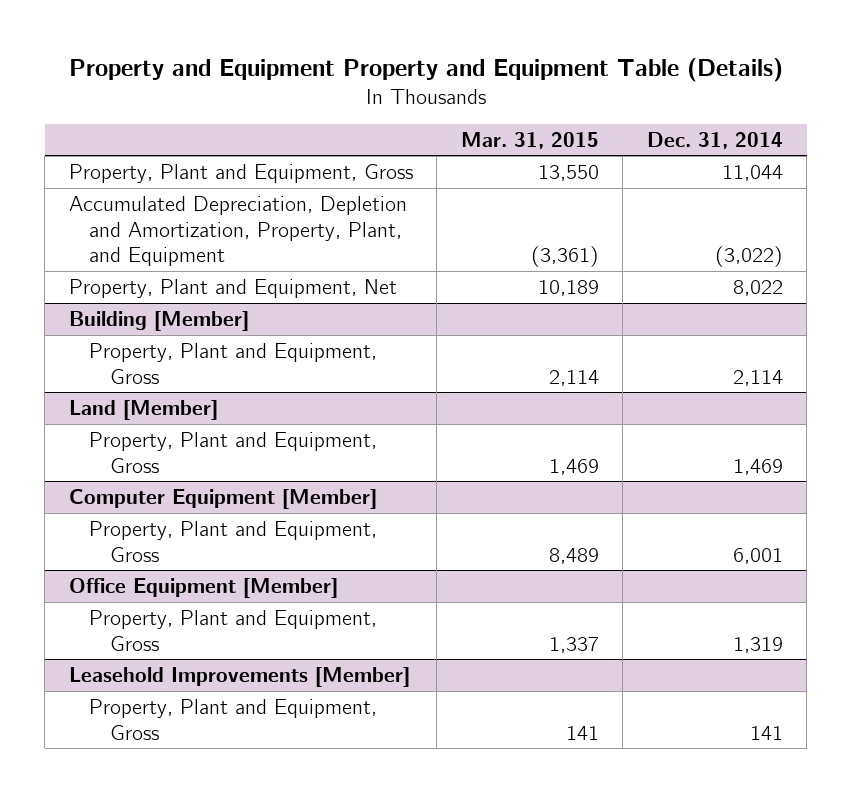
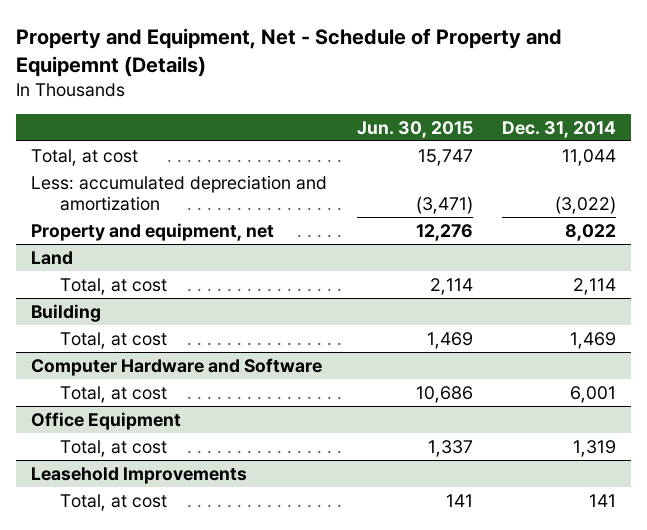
- Property and Equipment Property and Equipment Table (Details)
+ Property and Equipment, Net - Schedule of Property and Equipemnt (Details)
- | Mar. 31, 2015 | Dec. 31, 2014
+ | Jun. 30, 2015 | Dec. 31, 2014
- Property, Plant and Equipment, Gross | 13,550 | 11,044
- Accumulated Depreciation, Depletion and Amortization, Property, Plant, and Equipment | (3,361) | (3,022)
- Property, Plant and Equipment, Net | 10,189 | 8,022
- Building [Member]
- Property, Plant and Equipment, Gross | 2,114 | 2,114
- Land [Member]
- Property, Plant and Equipment, Gross | 1,469 | 1,469
- Computer Equipment [Member]
- Property, Plant and Equipment, Gross | 8,489 | 6,001
- Office Equipment [Member]
- Property, Plant and Equipment, Gross | 1,337 | 1,319
- Leasehold Improvements [Member]
- Property, Plant and Equipment, Gross | 141 | 141
+ Total, at cost | 15,747 | 11,044
+ Less: accumulated depreciation and amortization | (3,471) | (3,022)
+ Property and equipment, net | 12,276 | 8,022
+ Land
+ Total, at cost | 2,114 | 2,114
+ Building
+ Total, at cost | 1,469 | 1,469
+ Computer Hardware and Software
+ Total, at cost | 10,686 | 6,001
+ Office Equipment
+ Total, at cost | 1,337 | 1,319
+ Leasehold Improvements
+ Total, at cost | 141 | 141

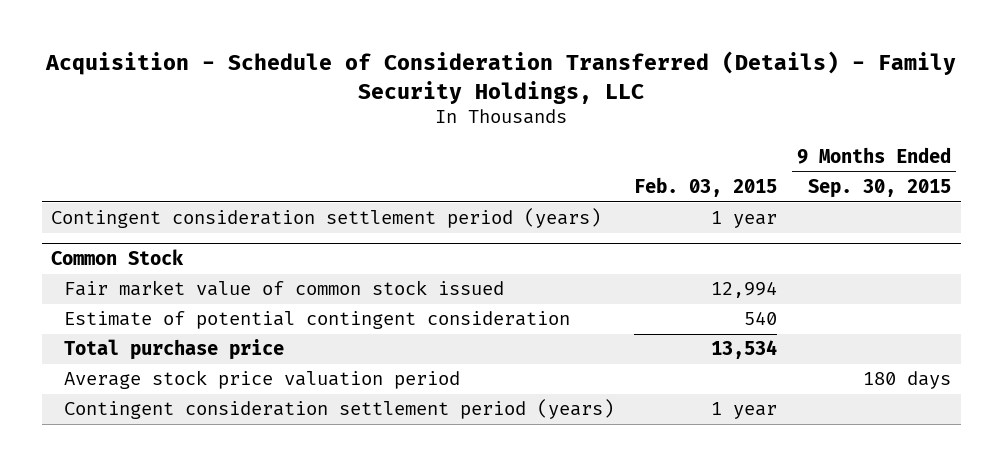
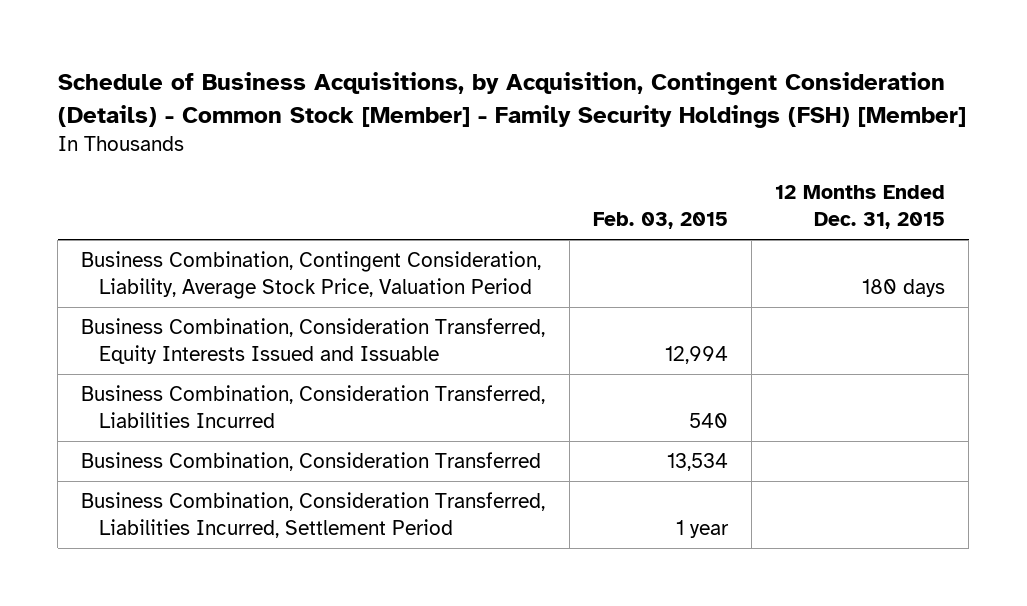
- Acquisition - Schedule of Consideration Transferred (Details) - Family Security Holdings, LLC
+ Schedule of Business Acquisitions, by Acquisition, Contingent Consideration (Details) - Common Stock [Member] - Family Security Holdings (FSH) [Member]
- | Feb. 03, 2015 | 9 Months Ended Sep. 30, 2015
+ | Feb. 03, 2015 | 12 Months Ended Dec. 31, 2015
- Contingent consideration settlement period (years) | 1 year |
- Common Stock
- Fair market value of common stock issued | 12,994 |
- Estimate of potential contingent consideration | 540 |
- Total purchase price | 13,534 |
- Average stock price valuation period | | 180 days
- Contingent consideration settlement period (years) | 1 year |
+ Business Combination, Contingent Consideration, Liability, Average Stock Price, Valuation Period | | 180 days
+ Business Combination, Consideration Transferred, Equity Interests Issued and Issuable | 12,994 |
+ Business Combination, Consideration Transferred, Liabilities Incurred | 540 |
+ Business Combination, Consideration Transferred | 13,534 |
+ Business Combination, Consideration Transferred, Liabilities Incurred, Settlement Period | 1 year |

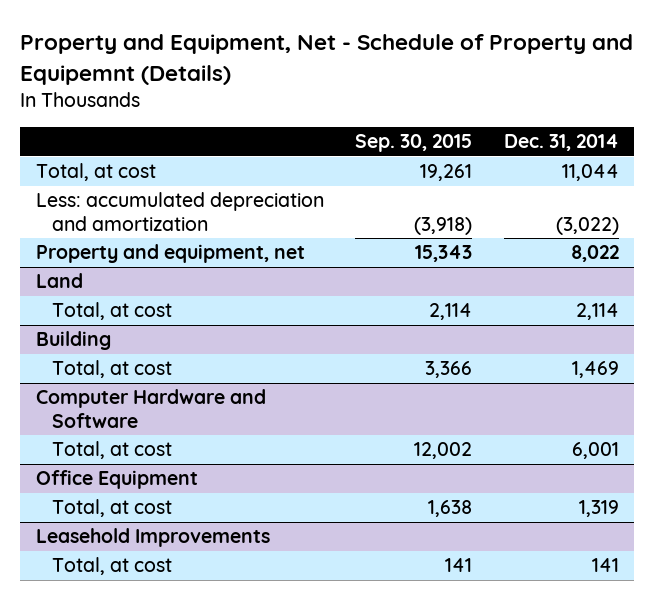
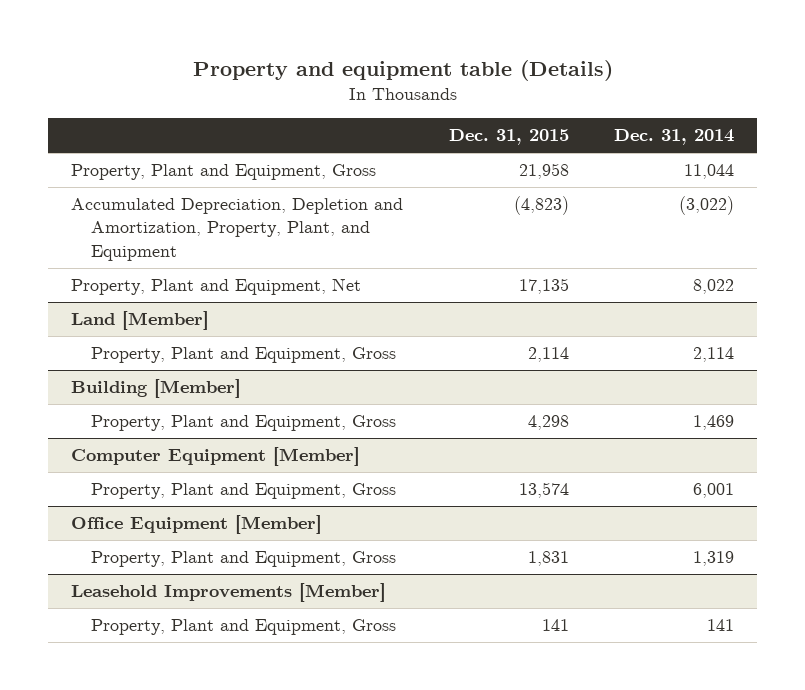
- Property and Equipment, Net - Schedule of Property and Equipemnt (Details)
+ Property and equipment table (Details)
- | Sep. 30, 2015 | Dec. 31, 2014
+ | Dec. 31, 2015 | Dec. 31, 2014
- Total, at cost | 19,261 | 11,044
- Less: accumulated depreciation and amortization | (3,918) | (3,022)
- Property and equipment, net | 15,343 | 8,022
- Land
- Total, at cost | 2,114 | 2,114
- Building
- Total, at cost | 3,366 | 1,469
- Computer Hardware and Software
- Total, at cost | 12,002 | 6,001
- Office Equipment
- Total, at cost | 1,638 | 1,319
- Leasehold Improvements
- Total, at cost | 141 | 141
+ Property, Plant and Equipment, Gross | 21,958 | 11,044
+ Accumulated Depreciation, Depletion and Amortization, Property, Plant, and Equipment | (4,823) | (3,022)
+ Property, Plant and Equipment, Net | 17,135 | 8,022
+ Land [Member]
+ Property, Plant and Equipment, Gross | 2,114 | 2,114
+ Building [Member]
+ Property, Plant and Equipment, Gross | 4,298 | 1,469
+ Computer Equipment [Member]
+ Property, Plant and Equipment, Gross | 13,574 | 6,001
+ Office Equipment [Member]
+ Property, Plant and Equipment, Gross | 1,831 | 1,319
+ Leasehold Improvements [Member]
+ Property, Plant and Equipment, Gross | 141 | 141

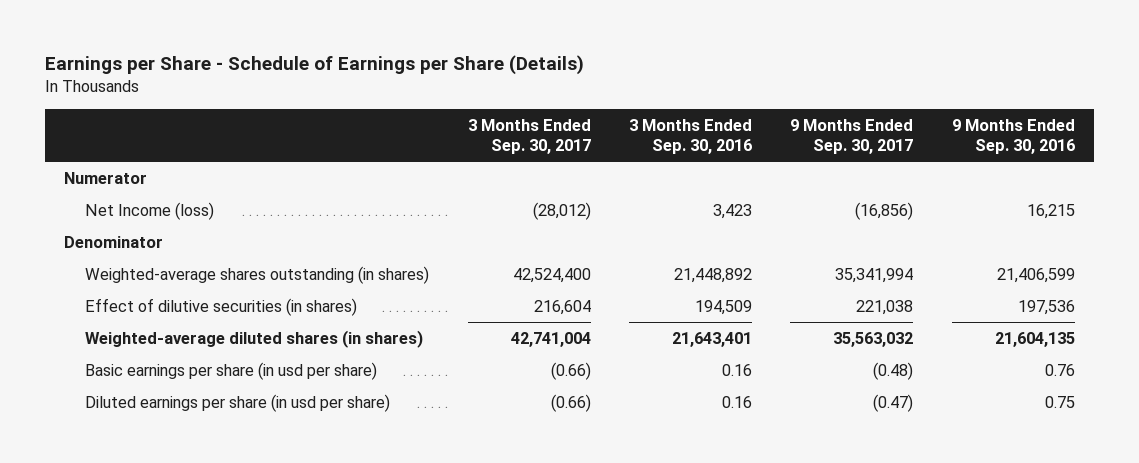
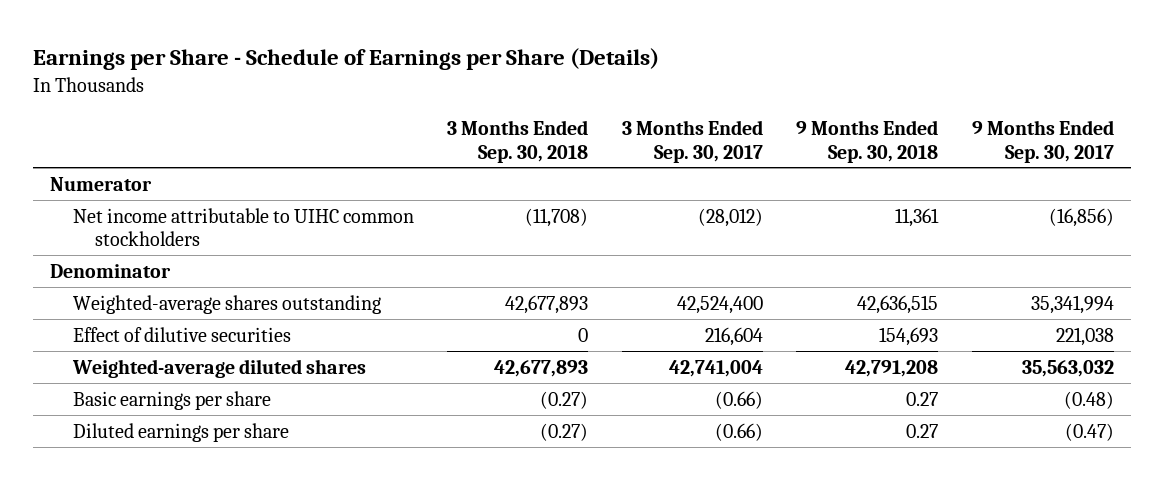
- | 3 Months Ended Sep. 30, 2017 | 3 Months Ended Sep. 30, 2016 | 9 Months Ended Sep. 30, 2017 | 9 Months Ended Sep. 30, 2016
+ | 3 Months Ended Sep. 30, 2018 | 3 Months Ended Sep. 30, 2017 | 9 Months Ended Sep. 30, 2018 | 9 Months Ended Sep. 30, 2017
- Net Income (loss) | (28,012) | 3,423 | (16,856) | 16,215
+ Net income attributable to UIHC common stockholders | (11,708) | (28,012) | 11,361 | (16,856)
- Weighted-average shares outstanding (in shares) | 42,524,400 | 21,448,892 | 35,341,994 | 21,406,599
- Effect of dilutive securities (in shares) | 216,604 | 194,509 | 221,038 | 197,536
- Weighted-average diluted shares (in shares) | 42,741,004 | 21,643,401 | 35,563,032 | 21,604,135
- Basic earnings per share (in usd per share) | (0.66) | 0.16 | (0.48) | 0.76
- Diluted earnings per share (in usd per share) | (0.66) | 0.16 | (0.47) | 0.75
+ Weighted-average shares outstanding | 42,677,893 | 42,524,400 | 42,636,515 | 35,341,994
+ Effect of dilutive securities | 0 | 216,604 | 154,693 | 221,038
+ Weighted-average diluted shares | 42,677,893 | 42,741,004 | 42,791,208 | 35,563,032
+ Basic earnings per share | (0.27) | (0.66) | 0.27 | (0.48)
+ Diluted earnings per share | (0.27) | (0.66) | 0.27 | (0.47)

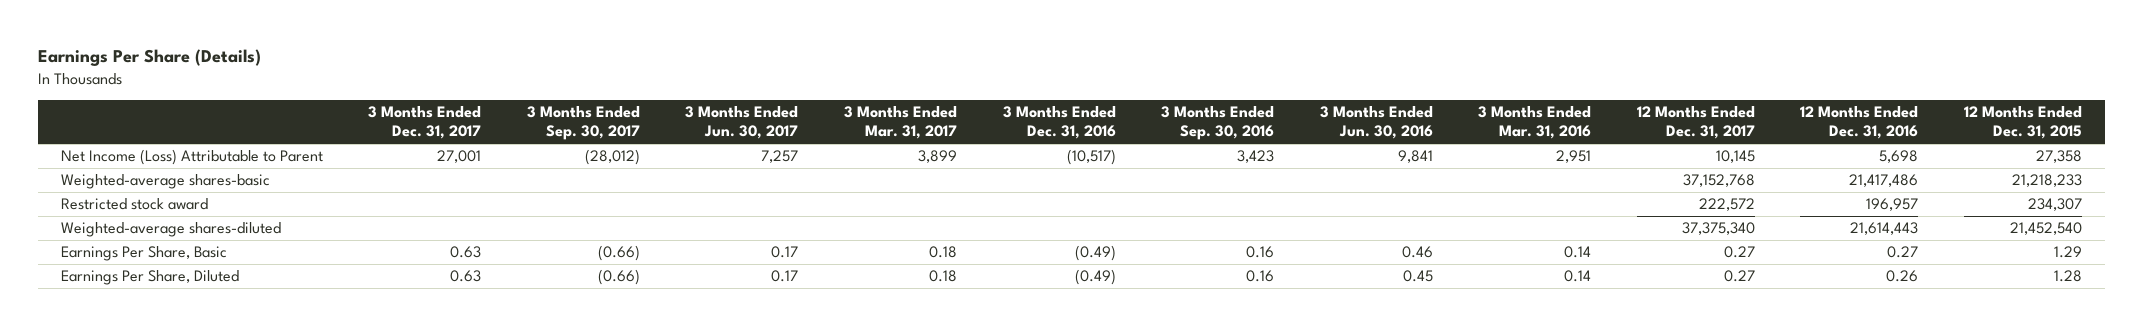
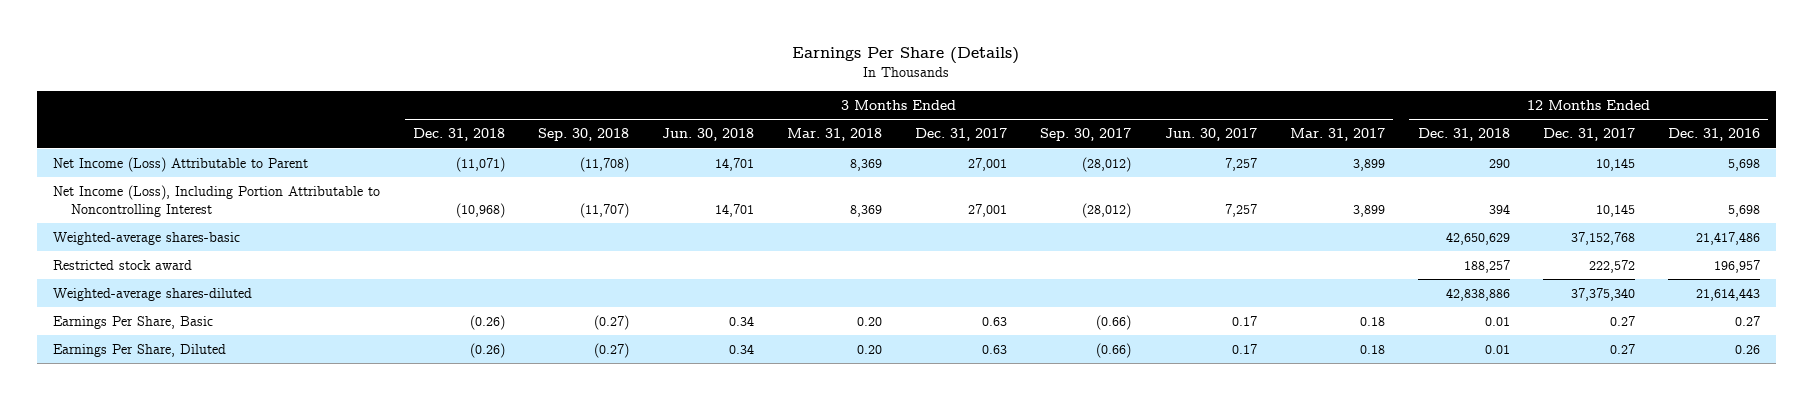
- | 3 Months Ended Dec. 31, 2017 | 3 Months Ended Sep. 30, 2017 | 3 Months Ended Jun. 30, 2017 | 3 Months Ended Mar. 31, 2017 | 3 Months Ended Dec. 31, 2016 | 3 Months Ended Sep. 30, 2016 | 3 Months Ended Jun. 30, 2016 | 3 Months Ended Mar. 31, 2016 | 12 Months Ended Dec. 31, 2017 | 12 Months Ended Dec. 31, 2016 | 12 Months Ended Dec. 31, 2015
+ | 3 Months Ended Dec. 31, 2018 | 3 Months Ended Sep. 30, 2018 | 3 Months Ended Jun. 30, 2018 | 3 Months Ended Mar. 31, 2018 | 3 Months Ended Dec. 31, 2017 | 3 Months Ended Sep. 30, 2017 | 3 Months Ended Jun. 30, 2017 | 3 Months Ended Mar. 31, 2017 | 12 Months Ended Dec. 31, 2018 | 12 Months Ended Dec. 31, 2017 | 12 Months Ended Dec. 31, 2016
+ Net Income (Loss), Including Portion Attributable to Noncontrolling Interest | (10,968) | (11,707) | 14,701 | 8,369 | 27,001 | (28,012) | 7,257 | 3,899 | 394 | 10,145 | 5,698

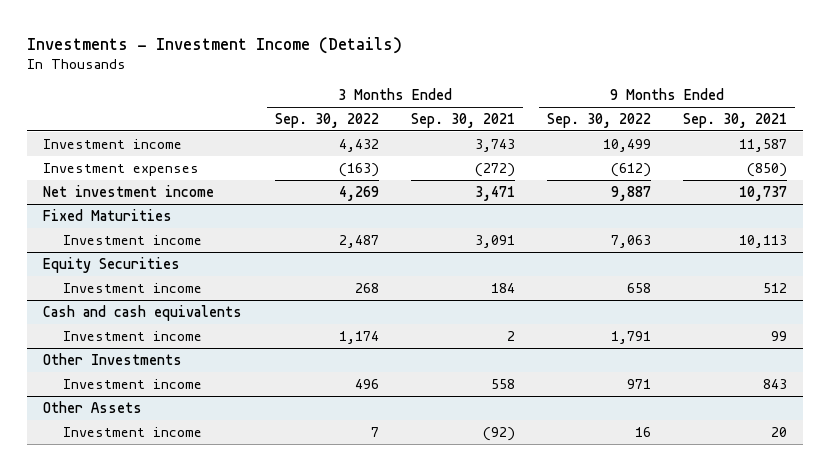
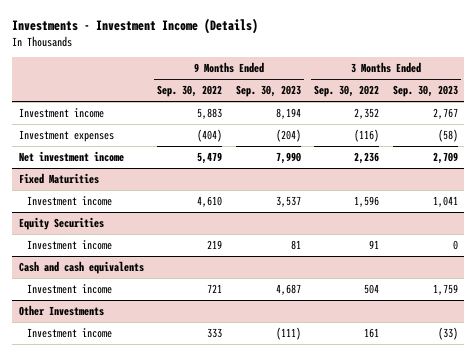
- | 3 Months Ended Sep. 30, 2022 | 3 Months Ended Sep. 30, 2021 | 9 Months Ended Sep. 30, 2022 | 9 Months Ended Sep. 30, 2021
+ | 9 Months Ended Sep. 30, 2022 | 9 Months Ended Sep. 30, 2023 | 3 Months Ended Sep. 30, 2022 | 3 Months Ended Sep. 30, 2023
- Investment income | 4,432 | 3,743 | 10,499 | 11,587
- Investment expenses | (163) | (272) | (612) | (850)
- Net investment income | 4,269 | 3,471 | 9,887 | 10,737
+ Investment income | 5,883 | 8,194 | 2,352 | 2,767
+ Investment expenses | (404) | (204) | (116) | (58)
+ Net investment income | 5,479 | 7,990 | 2,236 | 2,709
@ Fixed Maturities
- Investment income | 2,487 | 3,091 | 7,063 | 10,113
+ Investment income | 4,610 | 3,537 | 1,596 | 1,041
@ Equity Securities
- Investment income | 268 | 184 | 658 | 512
+ Investment income | 219 | 81 | 91 | 0
@ Cash and cash equivalents
- Investment income | 1,174 | 2 | 1,791 | 99
+ Investment income | 721 | 4,687 | 504 | 1,759
@ Other Investments
- Investment income | 496 | 558 | 971 | 843
- Other Assets
- Investment income | 7 | (92) | 16 | 20
@ Other Investments
+ Investment income | 333 | (111) | 161 | (33)

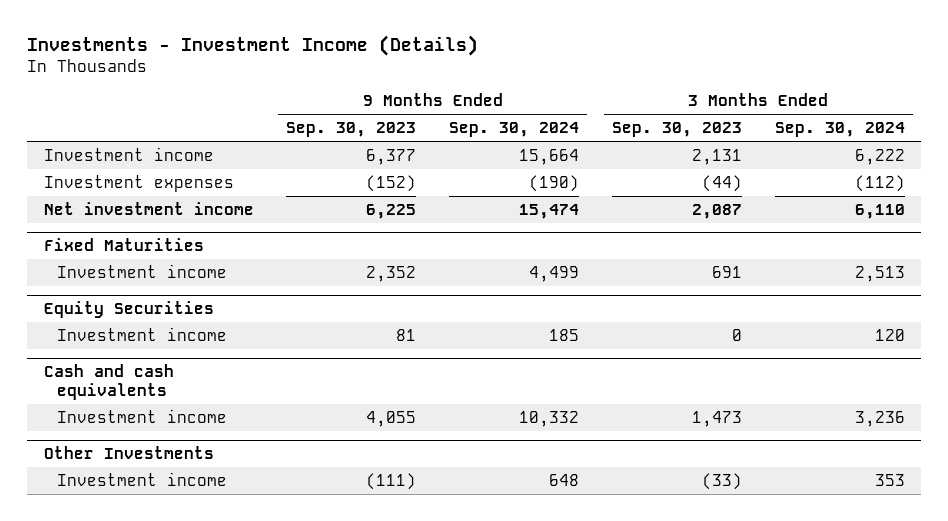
- | 9 Months Ended Sep. 30, 2022 | 9 Months Ended Sep. 30, 2023 | 3 Months Ended Sep. 30, 2022 | 3 Months Ended Sep. 30, 2023
+ | 9 Months Ended Sep. 30, 2023 | 9 Months Ended Sep. 30, 2024 | 3 Months Ended Sep. 30, 2023 | 3 Months Ended Sep. 30, 2024
- Investment income | 5,883 | 8,194 | 2,352 | 2,767
- Investment expenses | (404) | (204) | (116) | (58)
- Net investment income | 5,479 | 7,990 | 2,236 | 2,709
+ Investment income | 6,377 | 15,664 | 2,131 | 6,222
+ Investment expenses | (152) | (190) | (44) | (112)
+ Net investment income | 6,225 | 15,474 | 2,087 | 6,110
@ Fixed Maturities
- Investment income | 4,610 | 3,537 | 1,596 | 1,041
+ Investment income | 2,352 | 4,499 | 691 | 2,513
@ Cash and cash equivalents
- Investment income | 721 | 4,687 | 504 | 1,759
+ Investment income | 4,055 | 10,332 | 1,473 | 3,236

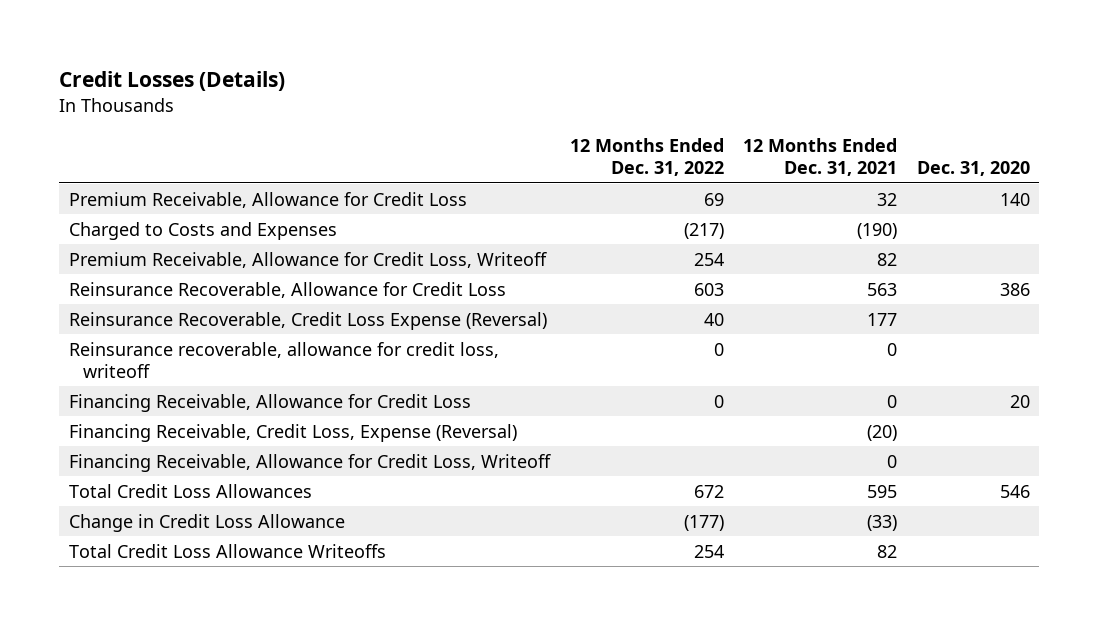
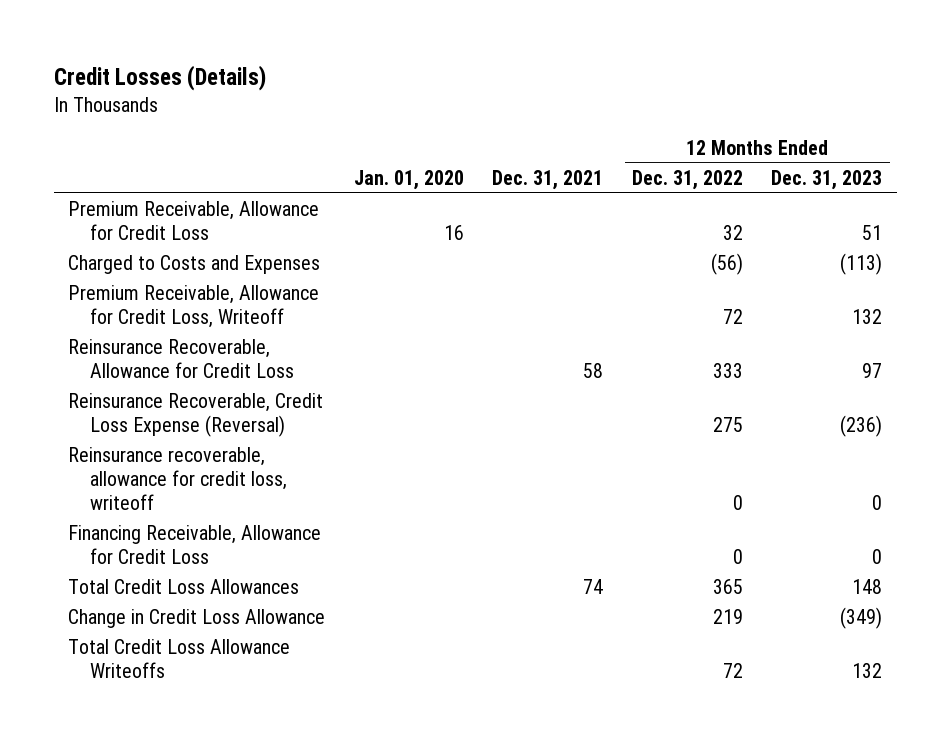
- | 12 Months Ended Dec. 31, 2022 | 12 Months Ended Dec. 31, 2021 | Dec. 31, 2020
+ | Jan. 01, 2020 | Dec. 31, 2021 | 12 Months Ended Dec. 31, 2022 | 12 Months Ended Dec. 31, 2023
- Premium Receivable, Allowance for Credit Loss | 69 | 32 | 140
- Charged to Costs and Expenses | (217) | (190) |
- Premium Receivable, Allowance for Credit Loss, Writeoff | 254 | 82 |
- Reinsurance Recoverable, Allowance for Credit Loss | 603 | 563 | 386
- Reinsurance Recoverable, Credit Loss Expense (Reversal) | 40 | 177 |
+ Premium Receivable, Allowance for Credit Loss | 16 | | 32 | 51
+ Charged to Costs and Expenses | | | (56) | (113)
+ Premium Receivable, Allowance for Credit Loss, Writeoff | | | 72 | 132
+ Reinsurance Recoverable, Allowance for Credit Loss | | 58 | 333 | 97
+ Reinsurance Recoverable, Credit Loss Expense (Reversal) | | | 275 | (236)
- Financing Receivable, Credit Loss, Expense (Reversal) | | (20) |
- Financing Receivable, Allowance for Credit Loss, Writeoff | | 0 |
- Total Credit Loss Allowances | 672 | 595 | 546
- Change in Credit Loss Allowance | (177) | (33) |
- Total Credit Loss Allowance Writeoffs | 254 | 82 |
+ Total Credit Loss Allowances | | 74 | 365 | 148
+ Change in Credit Loss Allowance | | | 219 | (349)
+ Total Credit Loss Allowance Writeoffs | | | 72 | 132

